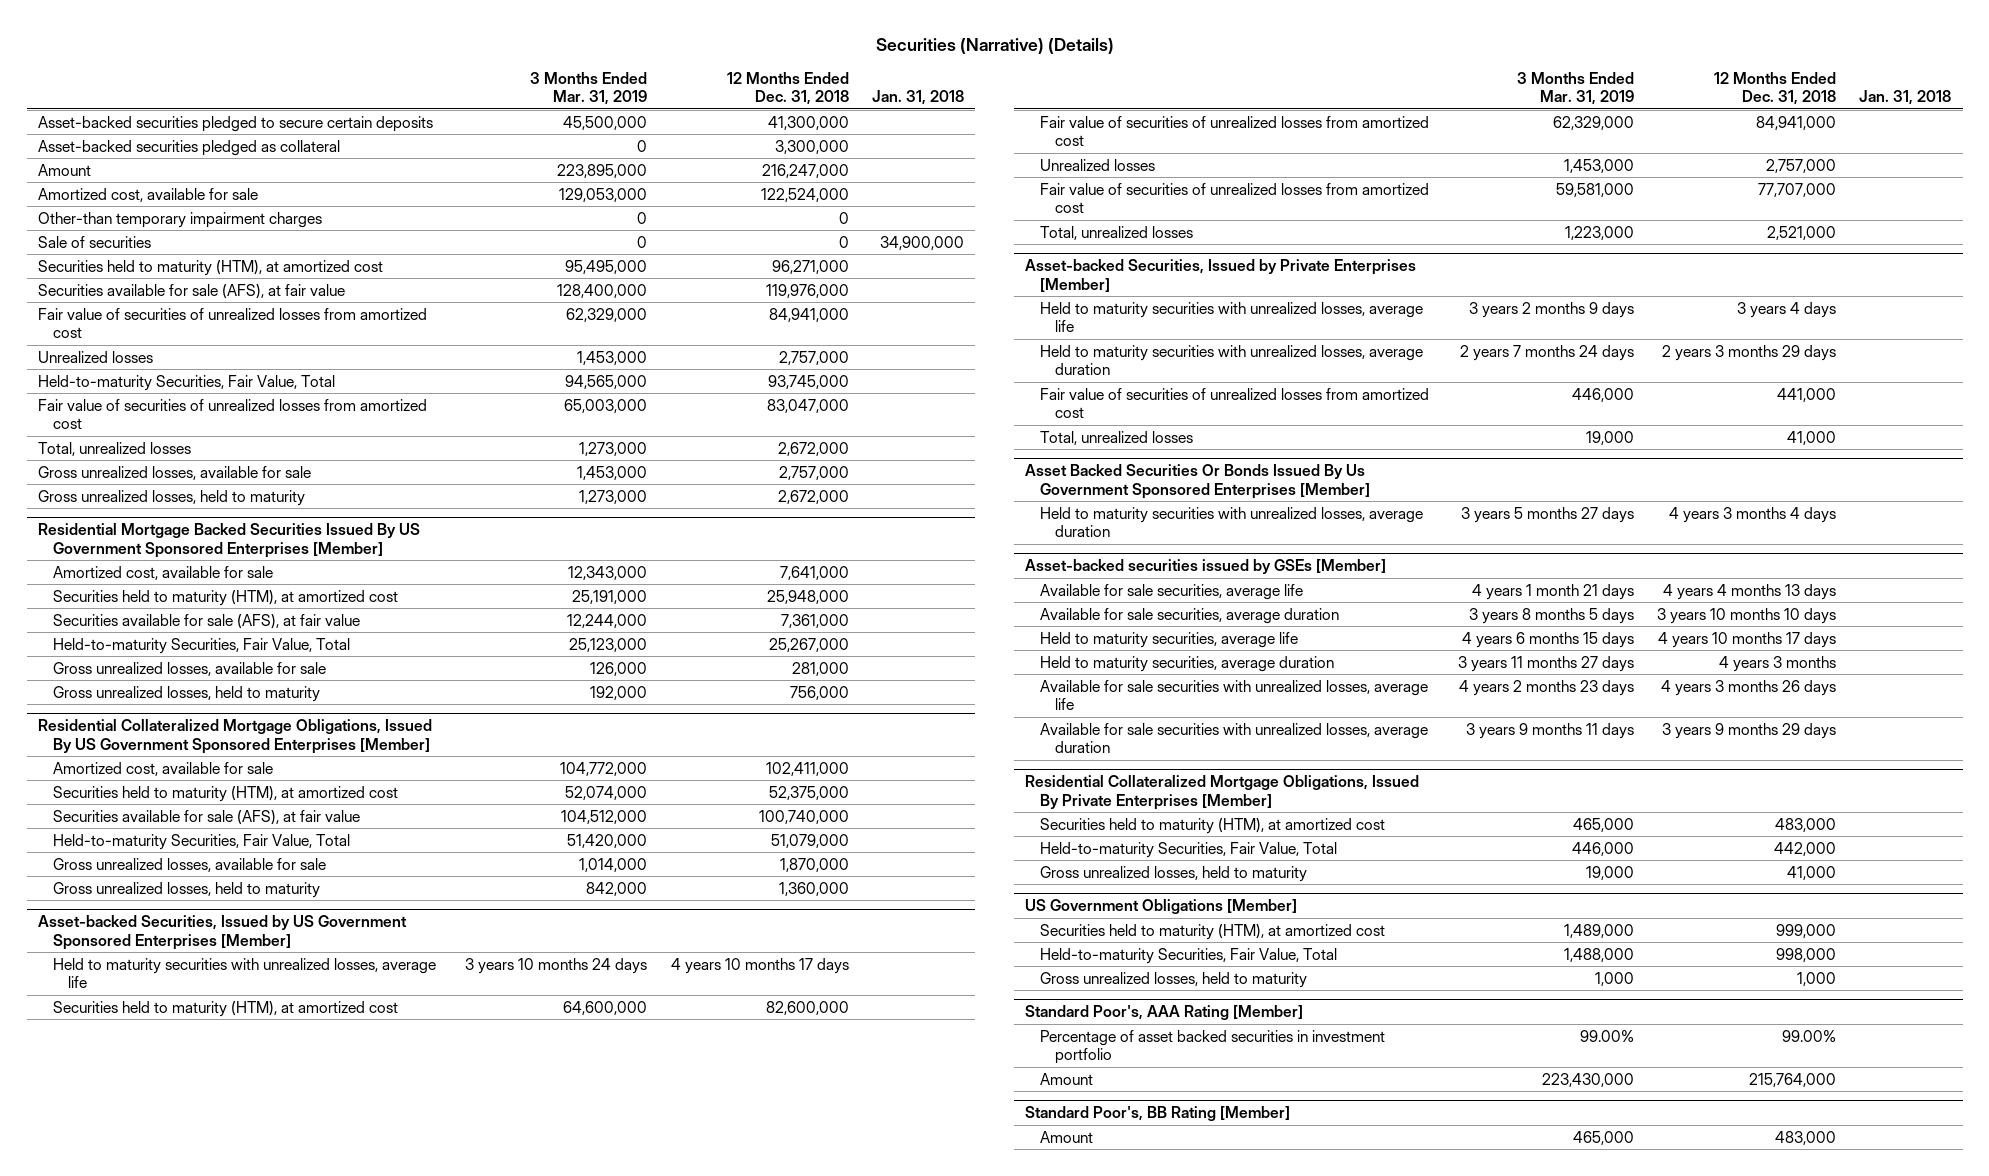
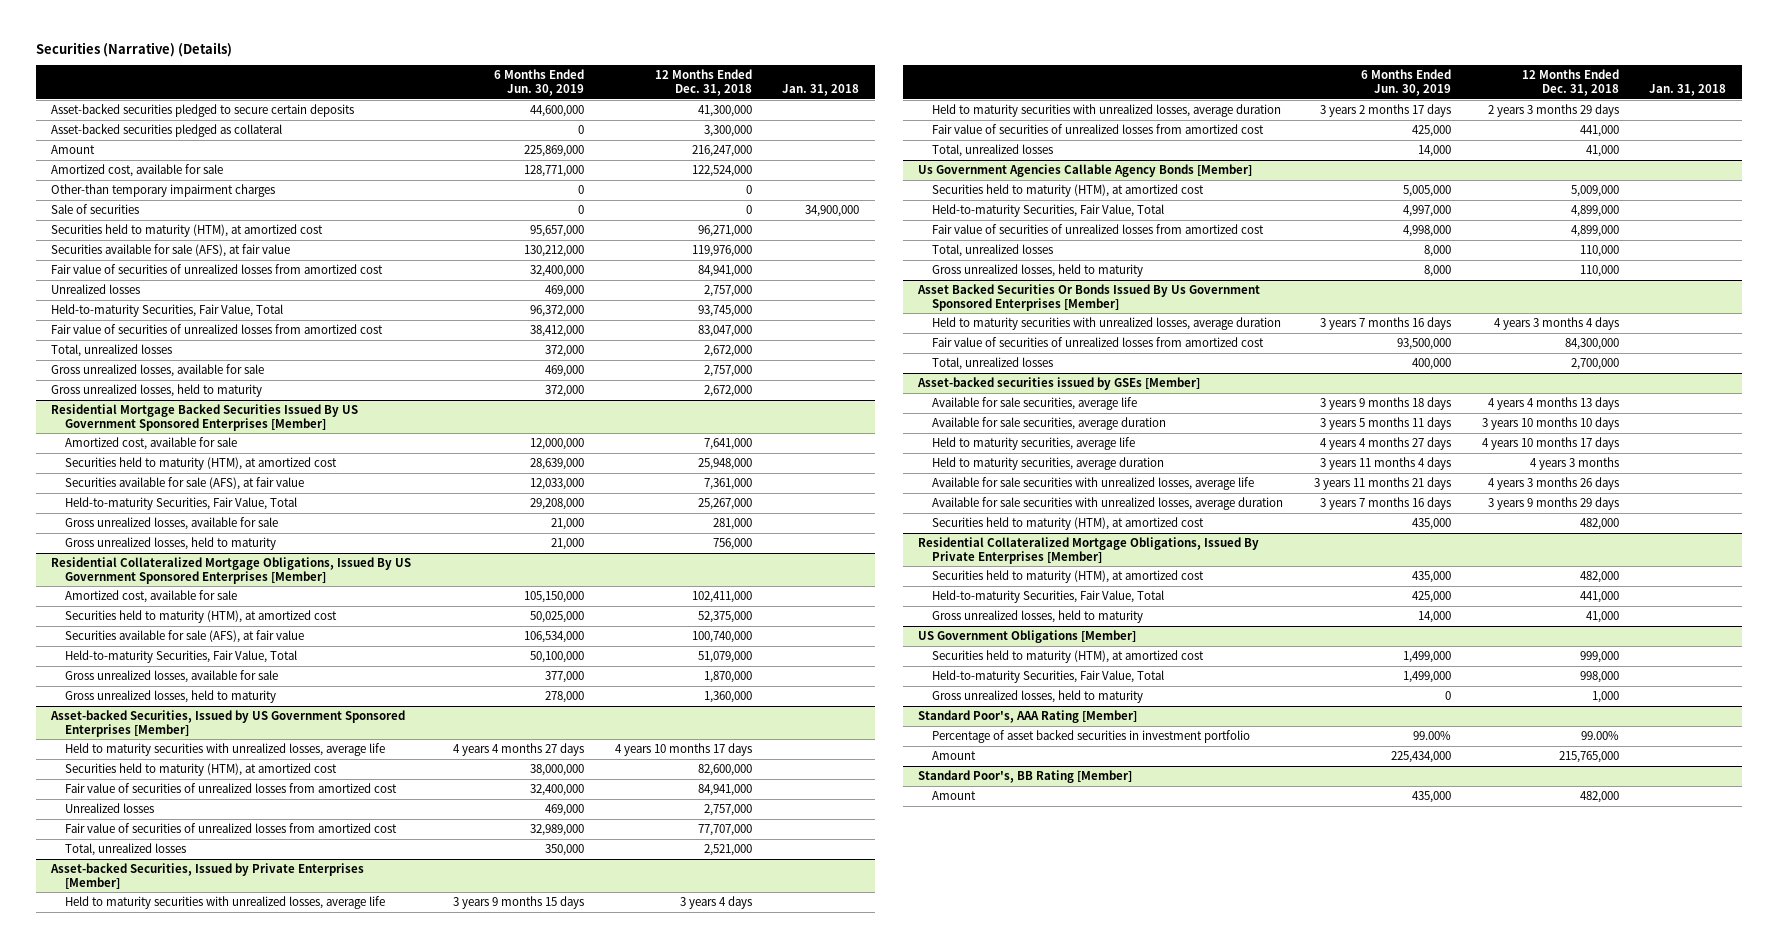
- | 3 Months Ended Mar. 31, 2019 | 12 Months Ended Dec. 31, 2018 | Jan. 31, 2018
+ | 6 Months Ended Jun. 30, 2019 | 12 Months Ended Dec. 31, 2018 | Jan. 31, 2018
+ Us Government Agencies Callable Agency Bonds [Member]
+ Securities held to maturity (HTM), at amortized cost | 5,005,000 | 5,009,000 |
+ Held-to-maturity Securities, Fair Value, Total | 4,997,000 | 4,899,000 |
+ Fair value of securities of unrealized losses from amortized cost | 4,998,000 | 4,899,000 |
+ Total, unrealized losses | 8,000 | 110,000 |
+ Gross unrealized losses, held to maturity | 8,000 | 110,000 |
@ Asset Backed Securities Or Bonds Issued By Us Government Sponsored Enterprises [Member]
+ Fair value of securities of unrealized losses from amortized cost | 93,500,000 | 84,300,000 |
+ Total, unrealized losses | 400,000 | 2,700,000 |
@ Asset-backed securities issued by GSEs [Member]
+ Securities held to maturity (HTM), at amortized cost | 435,000 | 482,000 |
@ Residential Collateralized Mortgage Obligations, Issued By Private Enterprises [Member]
- Securities held to maturity (HTM), at amortized cost | 465,000 | 483,000 |
- Held-to-maturity Securities, Fair Value, Total | 446,000 | 442,000 |
+ Securities held to maturity (HTM), at amortized cost | 435,000 | 482,000 |
+ Held-to-maturity Securities, Fair Value, Total | 425,000 | 441,000 |
@ Standard Poor's, AAA Rating [Member]
- Amount | 223,430,000 | 215,764,000 |
+ Amount | 225,434,000 | 215,765,000 |
@ Standard Poor's, BB Rating [Member]
- Amount | 465,000 | 483,000 |
+ Amount | 435,000 | 482,000 |

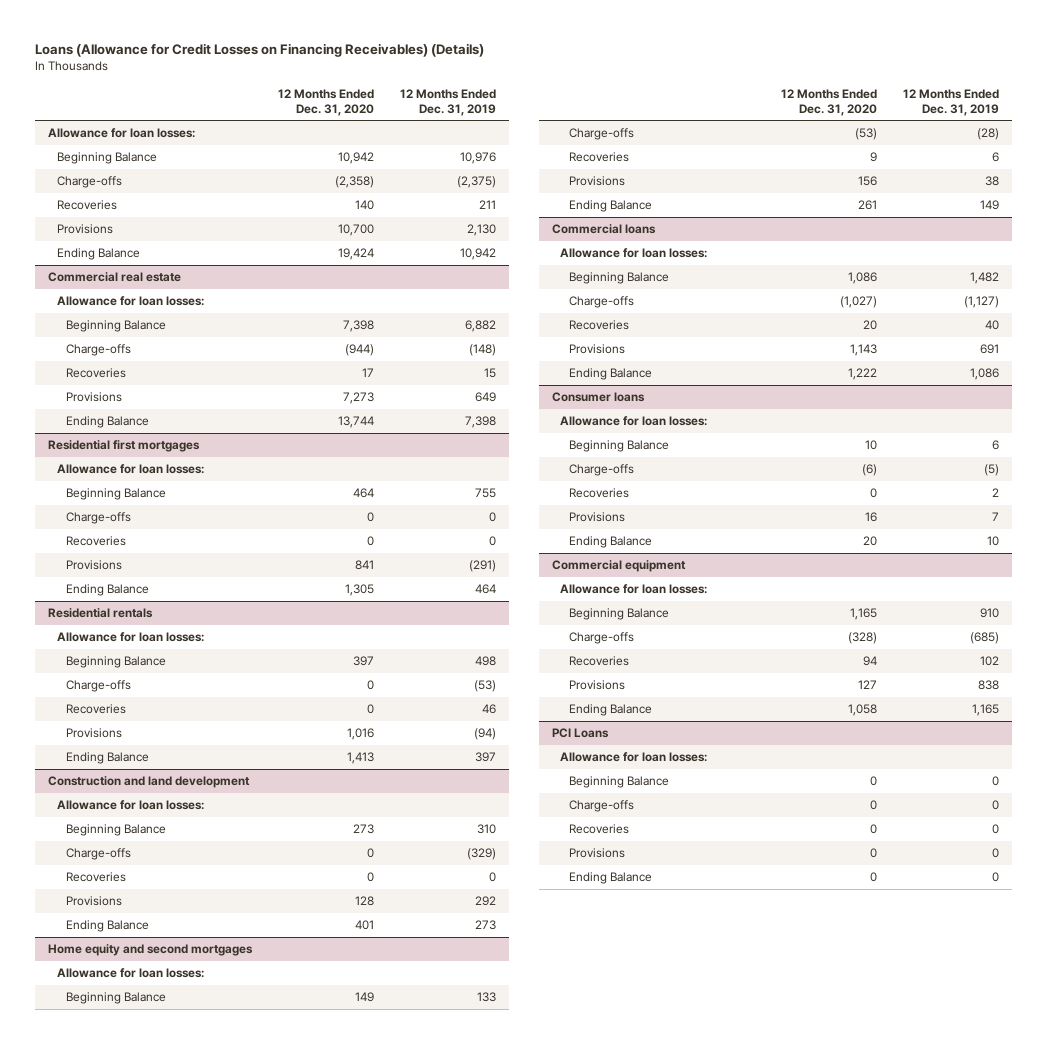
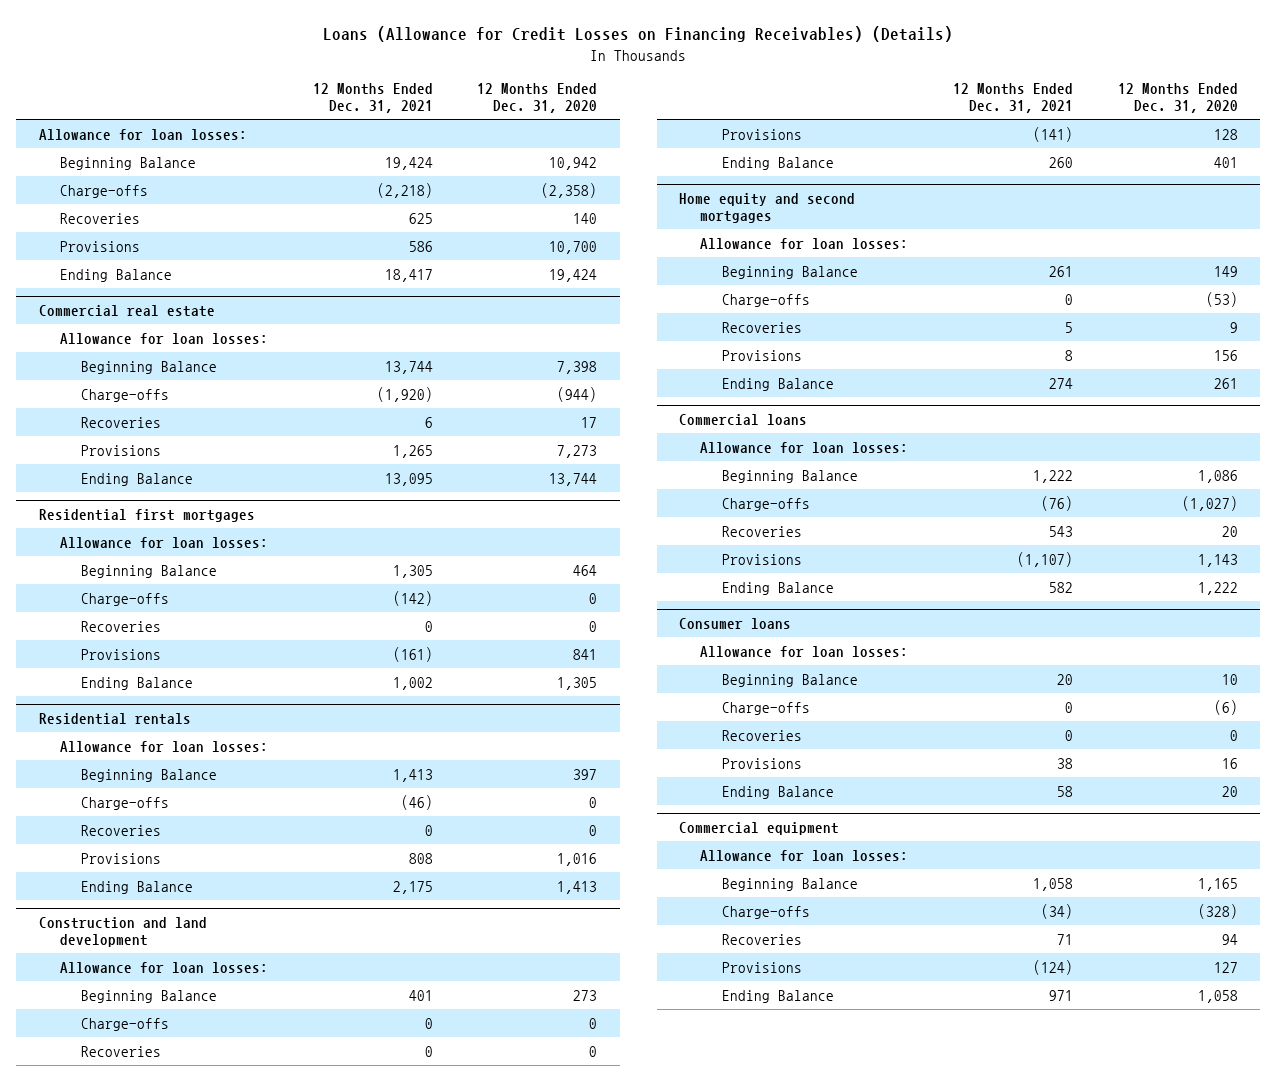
- | 12 Months Ended Dec. 31, 2020 | 12 Months Ended Dec. 31, 2019
+ | 12 Months Ended Dec. 31, 2021 | 12 Months Ended Dec. 31, 2020
- PCI Loans
- Allowance for loan losses:
- Beginning Balance | 0 | 0
- Charge-offs | 0 | 0
- Recoveries | 0 | 0
- Provisions | 0 | 0
- Ending Balance | 0 | 0

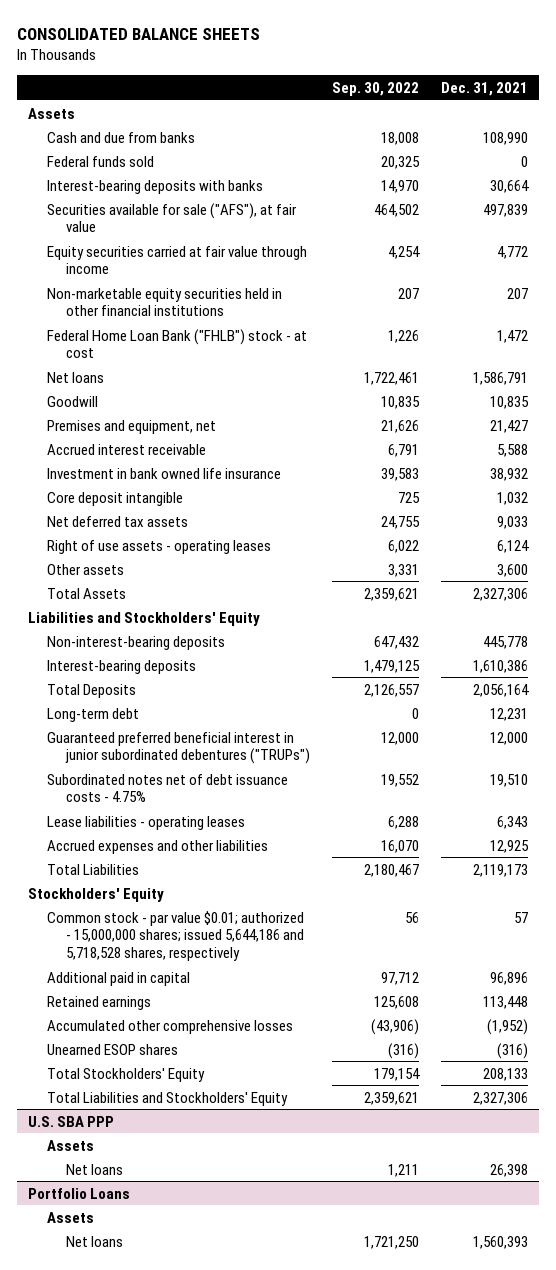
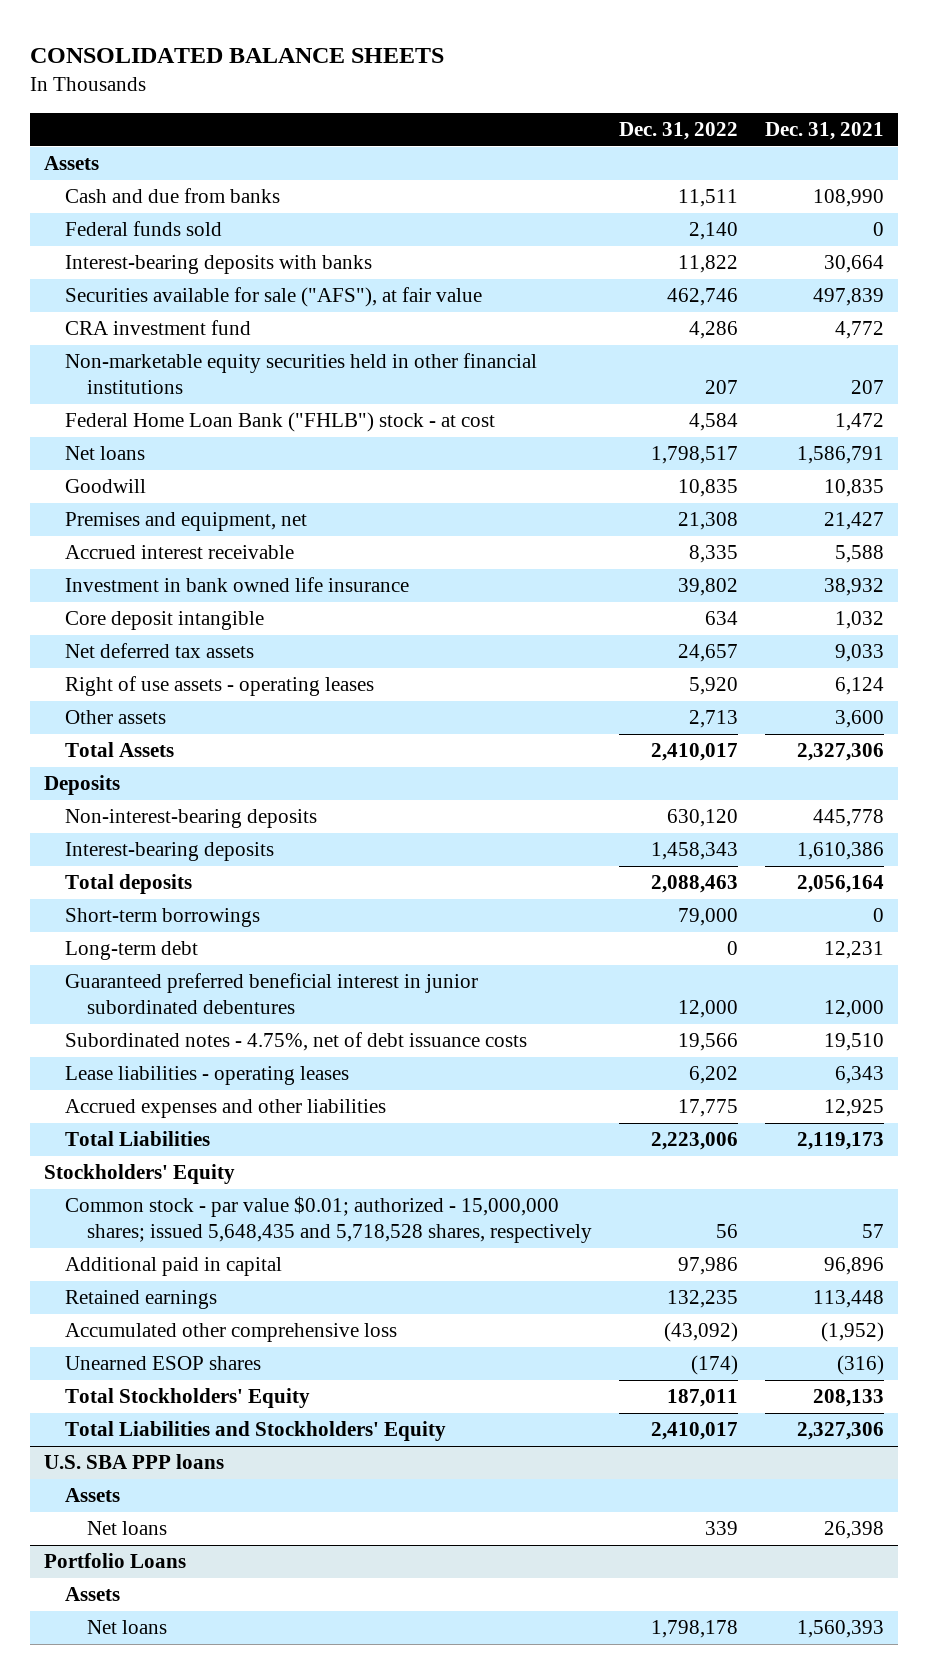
- | Sep. 30, 2022 | Dec. 31, 2021
+ | Dec. 31, 2022 | Dec. 31, 2021
- Equity securities carried at fair value through income | 4,254 | 4,772
+ CRA investment fund | 4,286 | 4,772
- Liabilities and Stockholders' Equity
+ Deposits
- Total Deposits | 2,126,557 | 2,056,164
+ Total deposits | 2,088,463 | 2,056,164
+ Short-term borrowings | 79,000 | 0
- Guaranteed preferred beneficial interest in junior subordinated debentures ("TRUPs") | 12,000 | 12,000
- Subordinated notes net of debt issuance costs - 4.75% | 19,552 | 19,510
+ Guaranteed preferred beneficial interest in junior subordinated debentures | 12,000 | 12,000
+ Subordinated notes - 4.75%, net of debt issuance costs | 19,566 | 19,510
- Common stock - par value $0.01; authorized - 15,000,000 shares; issued 5,644,186 and 5,718,528 shares, respectively | 56 | 57
+ Common stock - par value $0.01; authorized - 15,000,000 shares; issued 5,648,435 and 5,718,528 shares, respectively | 56 | 57
- Accumulated other comprehensive losses | (43,906) | (1,952)
+ Accumulated other comprehensive loss | (43,092) | (1,952)
- U.S. SBA PPP
+ U.S. SBA PPP loans

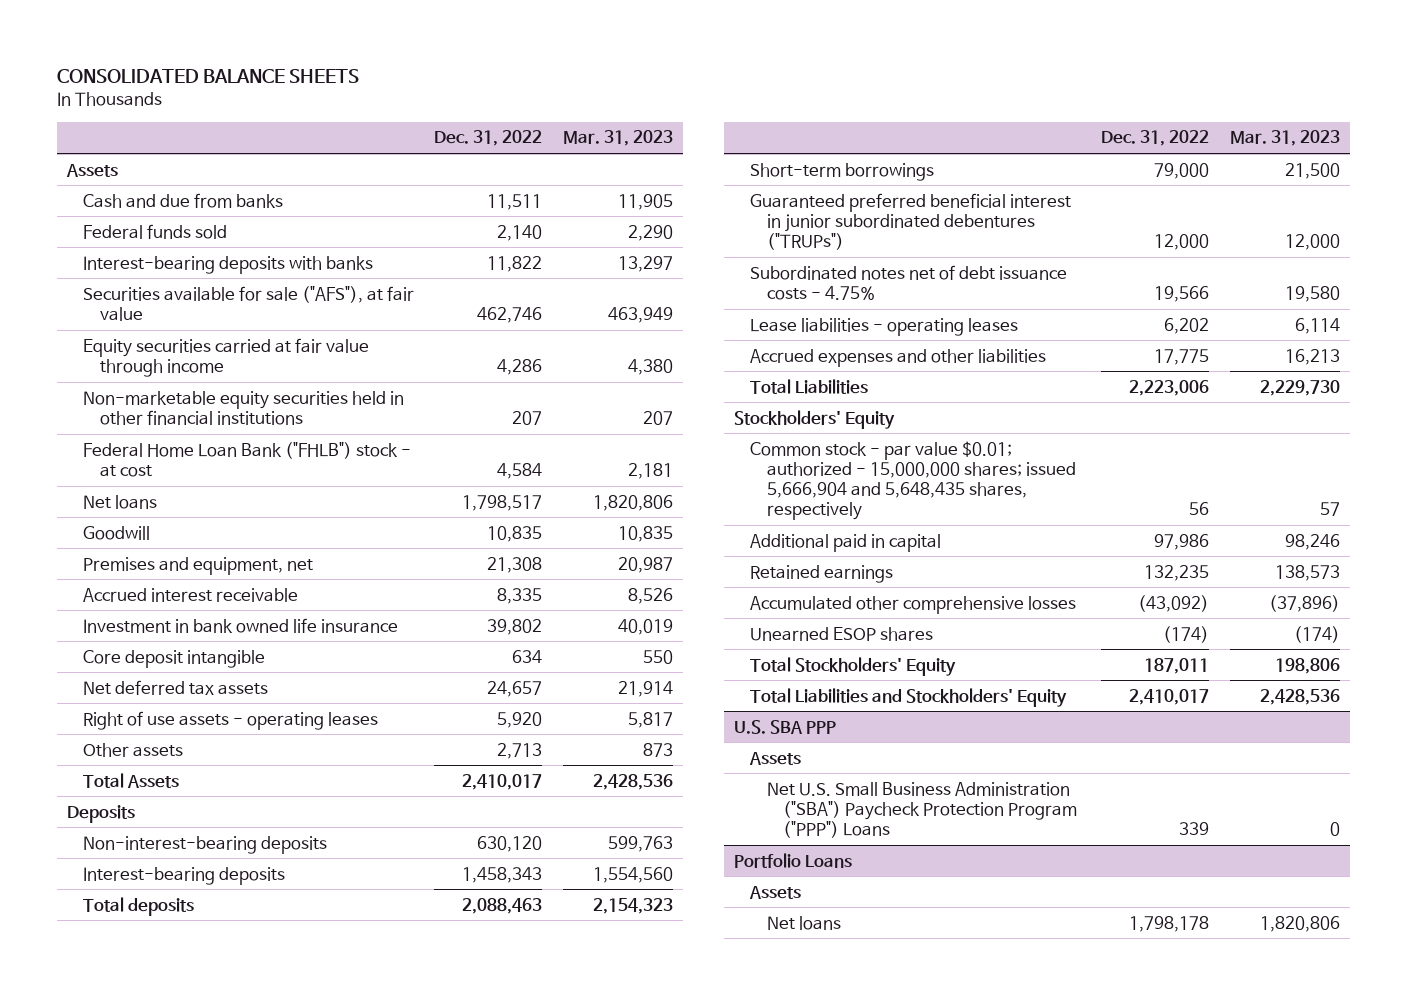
- | Dec. 31, 2022 | Dec. 31, 2021
+ | Dec. 31, 2022 | Mar. 31, 2023
- CRA investment fund | 4,286 | 4,772
+ Equity securities carried at fair value through income | 4,286 | 4,380
- Long-term debt | 0 | 12,231
- Guaranteed preferred beneficial interest in junior subordinated debentures | 12,000 | 12,000
- Subordinated notes - 4.75%, net of debt issuance costs | 19,566 | 19,510
+ Guaranteed preferred beneficial interest in junior subordinated debentures ("TRUPs") | 12,000 | 12,000
+ Subordinated notes net of debt issuance costs - 4.75% | 19,566 | 19,580
- Common stock - par value $0.01; authorized - 15,000,000 shares; issued 5,648,435 and 5,718,528 shares, respectively | 56 | 57
+ Common stock - par value $0.01; authorized - 15,000,000 shares; issued 5,666,904 and 5,648,435 shares, respectively | 56 | 57
- Accumulated other comprehensive loss | (43,092) | (1,952)
+ Accumulated other comprehensive losses | (43,092) | (37,896)
- U.S. SBA PPP loans
+ U.S. SBA PPP
- Net loans | 339 | 26,398
+ Net U.S. Small Business Administration ("SBA") Paycheck Protection Program ("PPP") Loans | 339 | 0

